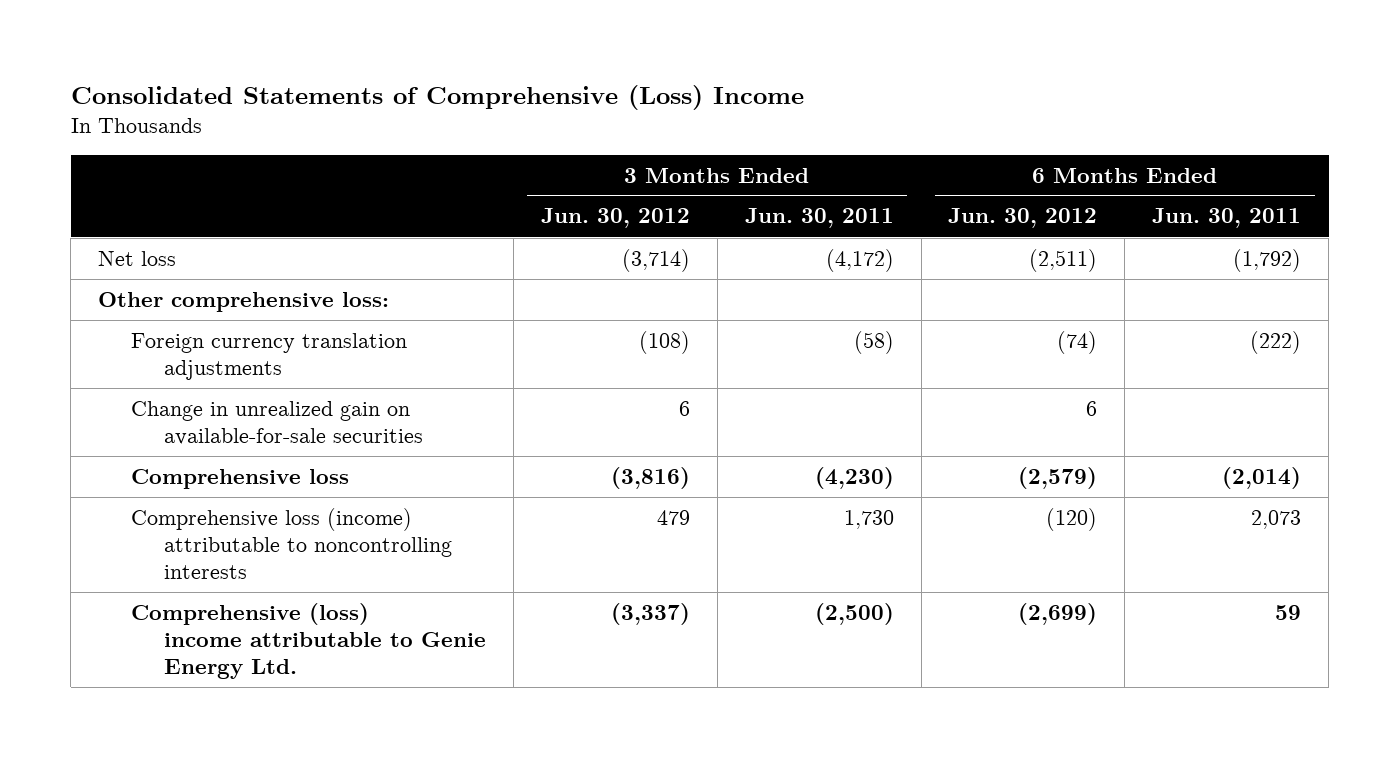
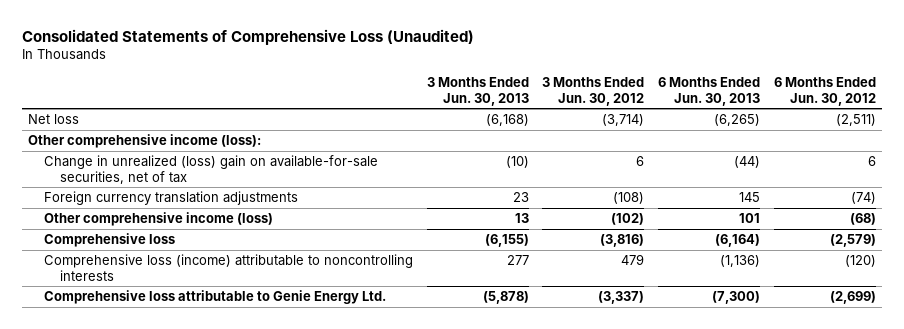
- Consolidated Statements of Comprehensive (Loss) Income
+ Consolidated Statements of Comprehensive Loss (Unaudited)
- | 3 Months Ended Jun. 30, 2012 | 3 Months Ended Jun. 30, 2011 | 6 Months Ended Jun. 30, 2012 | 6 Months Ended Jun. 30, 2011
+ | 3 Months Ended Jun. 30, 2013 | 3 Months Ended Jun. 30, 2012 | 6 Months Ended Jun. 30, 2013 | 6 Months Ended Jun. 30, 2012
- Other comprehensive loss:
+ Other comprehensive income (loss):
+ Change in unrealized (loss) gain on available-for-sale securities, net of tax | (10) | 6 | (44) | 6
- Change in unrealized gain on available-for-sale securities | 6 | | 6 |
+ Other comprehensive income (loss) | 13 | (102) | 101 | (68)
- Comprehensive (loss) income attributable to Genie Energy Ltd. | (3,337) | (2,500) | (2,699) | 59
+ Comprehensive loss attributable to Genie Energy Ltd. | (5,878) | (3,337) | (7,300) | (2,699)

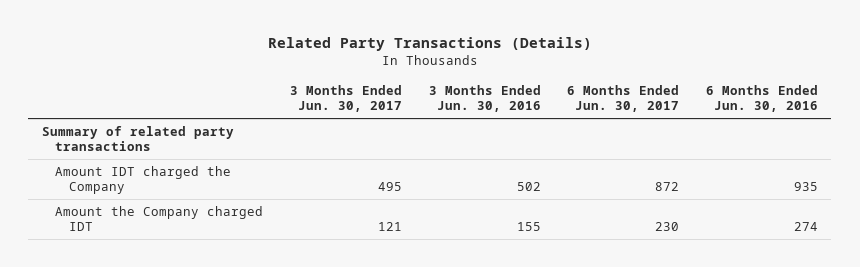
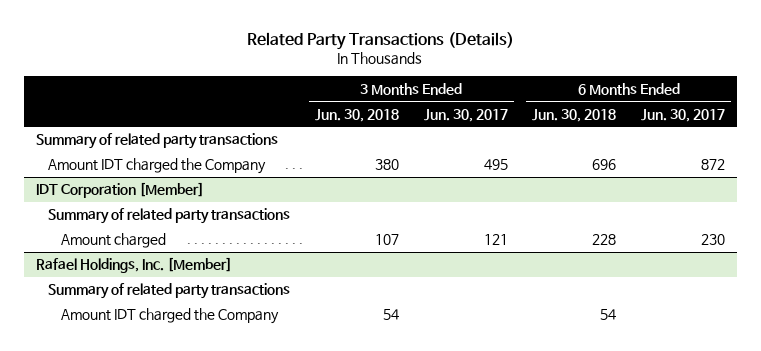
- | 3 Months Ended Jun. 30, 2017 | 3 Months Ended Jun. 30, 2016 | 6 Months Ended Jun. 30, 2017 | 6 Months Ended Jun. 30, 2016
+ | 3 Months Ended Jun. 30, 2018 | 3 Months Ended Jun. 30, 2017 | 6 Months Ended Jun. 30, 2018 | 6 Months Ended Jun. 30, 2017
- Amount the Company charged IDT | 121 | 155 | 230 | 274
+ IDT Corporation [Member]
+ Summary of related party transactions
+ Amount charged | 107 | 121 | 228 | 230
+ Rafael Holdings, Inc. [Member]
+ Summary of related party transactions
+ Amount IDT charged the Company | 54 | | 54 |

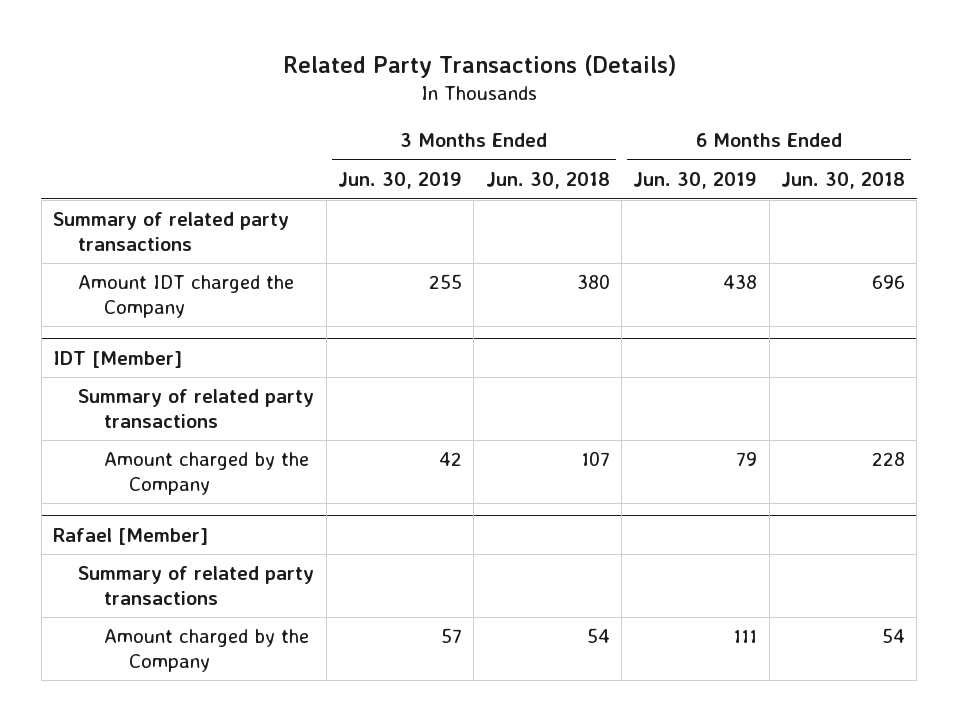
- | 3 Months Ended Jun. 30, 2018 | 3 Months Ended Jun. 30, 2017 | 6 Months Ended Jun. 30, 2018 | 6 Months Ended Jun. 30, 2017
+ | 3 Months Ended Jun. 30, 2019 | 3 Months Ended Jun. 30, 2018 | 6 Months Ended Jun. 30, 2019 | 6 Months Ended Jun. 30, 2018
- IDT Corporation [Member]
+ IDT [Member]
- Amount charged | 107 | 121 | 228 | 230
- Rafael Holdings, Inc. [Member]
+ Amount charged by the Company | 42 | 107 | 79 | 228
+ Rafael [Member]
- Amount IDT charged the Company | 54 | | 54 |
+ Amount charged by the Company | 57 | 54 | 111 | 54

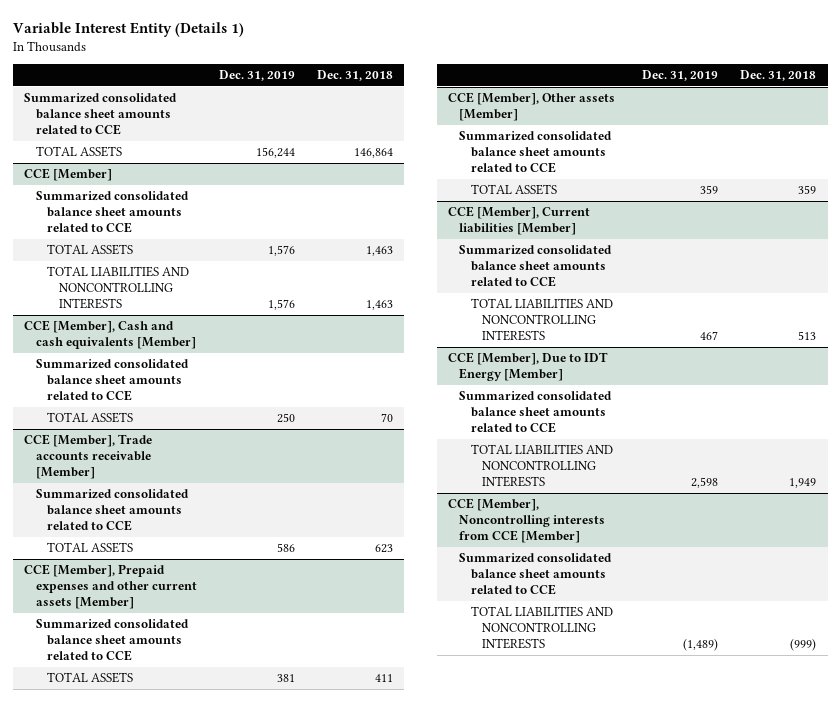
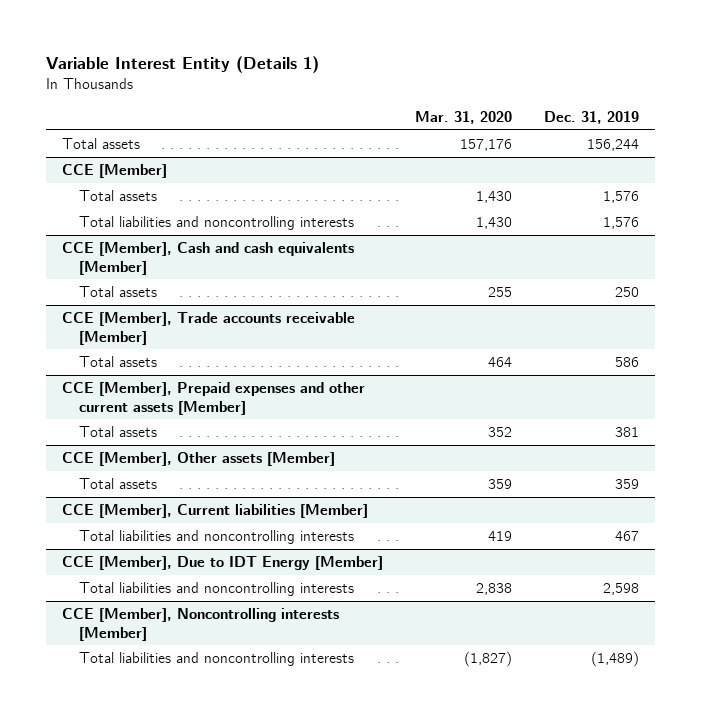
- | Dec. 31, 2019 | Dec. 31, 2018
+ | Mar. 31, 2020 | Dec. 31, 2019
- Summarized consolidated balance sheet amounts related to CCE
- TOTAL ASSETS | 156,244 | 146,864
+ Total assets | 157,176 | 156,244
@ CCE [Member]
- Summarized consolidated balance sheet amounts related to CCE
- TOTAL ASSETS | 1,576 | 1,463
- TOTAL LIABILITIES AND NONCONTROLLING INTERESTS | 1,576 | 1,463
+ Total assets | 1,430 | 1,576
+ Total liabilities and noncontrolling interests | 1,430 | 1,576
@ CCE [Member], Cash and cash equivalents [Member]
- Summarized consolidated balance sheet amounts related to CCE
- TOTAL ASSETS | 250 | 70
+ Total assets | 255 | 250
@ CCE [Member], Trade accounts receivable [Member]
- Summarized consolidated balance sheet amounts related to CCE
- TOTAL ASSETS | 586 | 623
+ Total assets | 464 | 586
@ CCE [Member], Prepaid expenses and other current assets [Member]
- Summarized consolidated balance sheet amounts related to CCE
- TOTAL ASSETS | 381 | 411
+ Total assets | 352 | 381
@ CCE [Member], Other assets [Member]
- Summarized consolidated balance sheet amounts related to CCE
- TOTAL ASSETS | 359 | 359
+ Total assets | 359 | 359
@ CCE [Member], Current liabilities [Member]
- Summarized consolidated balance sheet amounts related to CCE
- TOTAL LIABILITIES AND NONCONTROLLING INTERESTS | 467 | 513
+ Total liabilities and noncontrolling interests | 419 | 467
@ CCE [Member], Due to IDT Energy [Member]
- Summarized consolidated balance sheet amounts related to CCE
- TOTAL LIABILITIES AND NONCONTROLLING INTERESTS | 2,598 | 1,949
- CCE [Member], Noncontrolling interests from CCE [Member]
- Summarized consolidated balance sheet amounts related to CCE
- TOTAL LIABILITIES AND NONCONTROLLING INTERESTS | (1,489) | (999)
@ CCE [Member], Due to IDT Energy [Member]
+ Total liabilities and noncontrolling interests | 2,838 | 2,598
+ CCE [Member], Noncontrolling interests [Member]
+ Total liabilities and noncontrolling interests | (1,827) | (1,489)

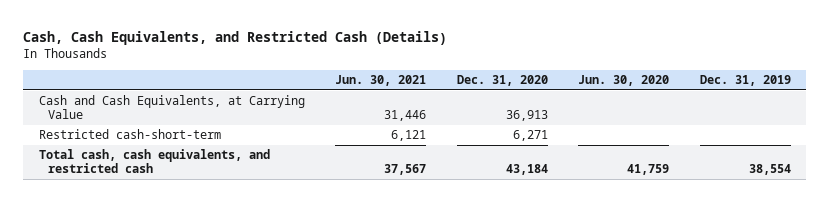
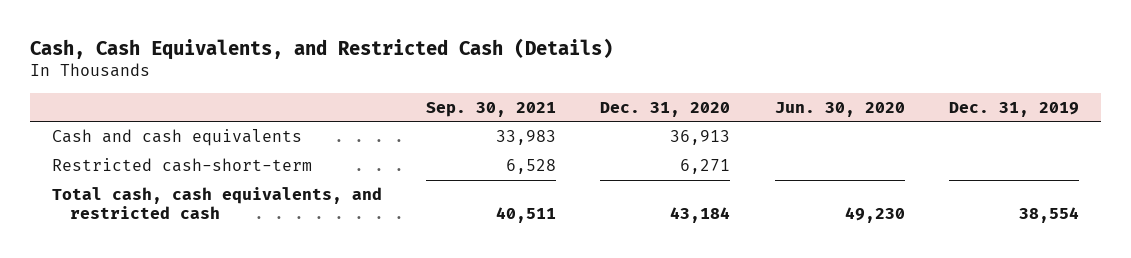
- | Jun. 30, 2021 | Dec. 31, 2020 | Jun. 30, 2020 | Dec. 31, 2019
+ | Sep. 30, 2021 | Dec. 31, 2020 | Jun. 30, 2020 | Dec. 31, 2019
- Cash and Cash Equivalents, at Carrying Value | 31,446 | 36,913 | |
+ Cash and cash equivalents | 33,983 | 36,913 | |
- Total cash, cash equivalents, and restricted cash | 37,567 | 43,184 | 41,759 | 38,554
+ Total cash, cash equivalents, and restricted cash | 40,511 | 43,184 | 49,230 | 38,554

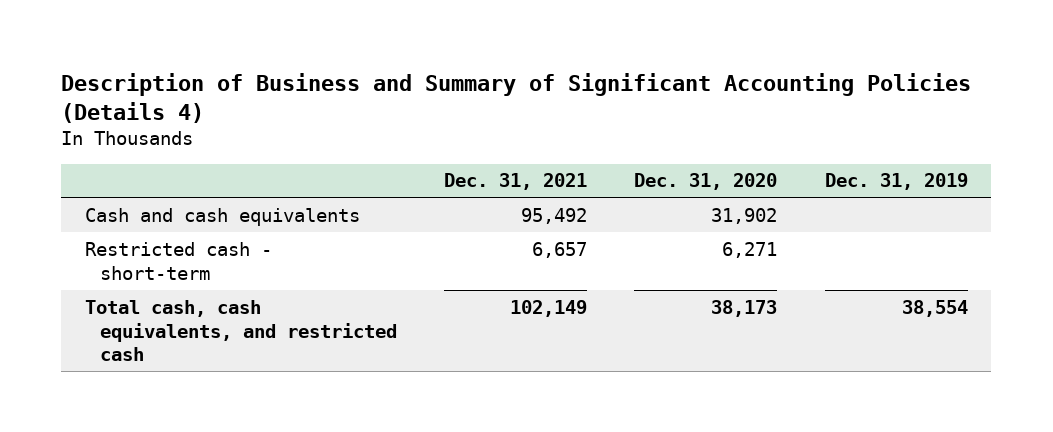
- Cash, Cash Equivalents, and Restricted Cash (Details)
+ Description of Business and Summary of Significant Accounting Policies (Details 4)
- | Sep. 30, 2021 | Dec. 31, 2020 | Jun. 30, 2020 | Dec. 31, 2019
+ | Dec. 31, 2021 | Dec. 31, 2020 | Dec. 31, 2019
- Cash and cash equivalents | 33,983 | 36,913 | |
- Restricted cash-short-term | 6,528 | 6,271 | |
- Total cash, cash equivalents, and restricted cash | 40,511 | 43,184 | 49,230 | 38,554
+ Cash and cash equivalents | 95,492 | 31,902 |
+ Restricted cash - short-term | 6,657 | 6,271 |
+ Total cash, cash equivalents, and restricted cash | 102,149 | 38,173 | 38,554

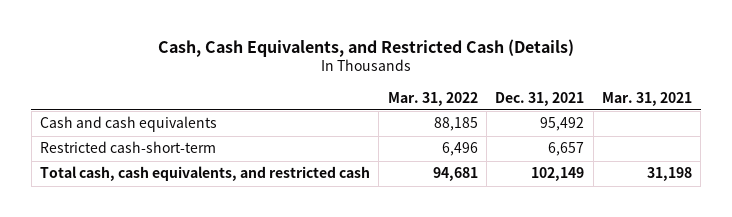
- Description of Business and Summary of Significant Accounting Policies (Details 4)
+ Cash, Cash Equivalents, and Restricted Cash (Details)
- | Dec. 31, 2021 | Dec. 31, 2020 | Dec. 31, 2019
+ | Mar. 31, 2022 | Dec. 31, 2021 | Mar. 31, 2021
- Restricted cash - short-term | 6,657 | 6,271 |
+ Restricted cash-short-term | 6,496 | 6,657 |

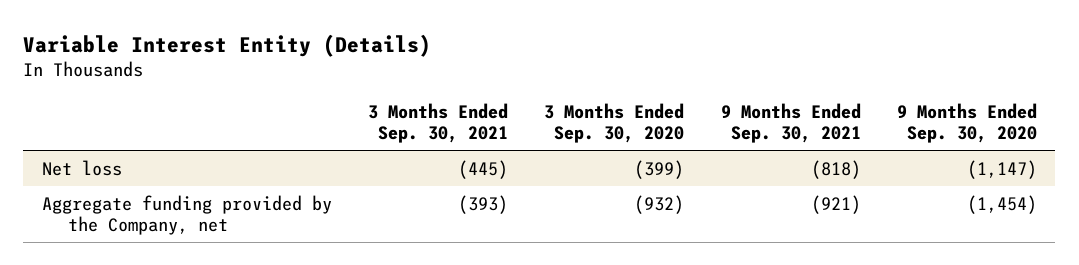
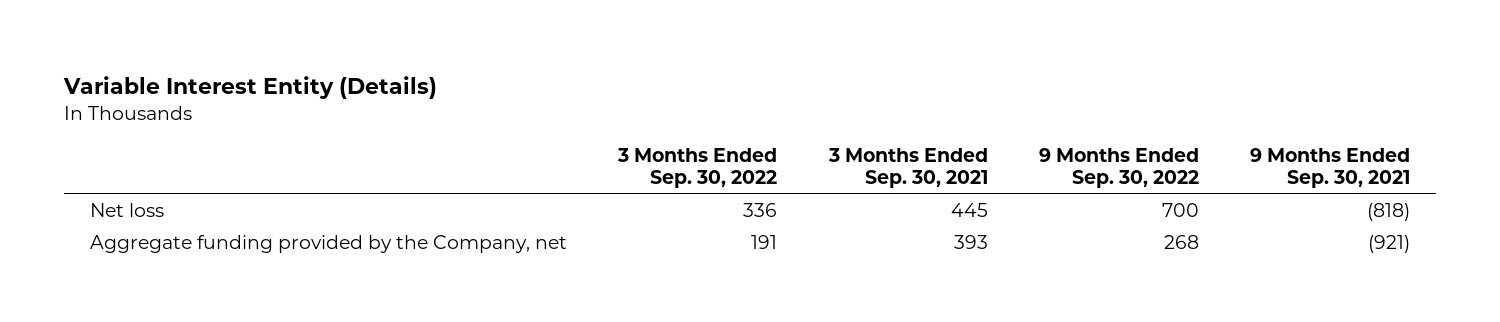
- | 3 Months Ended Sep. 30, 2021 | 3 Months Ended Sep. 30, 2020 | 9 Months Ended Sep. 30, 2021 | 9 Months Ended Sep. 30, 2020
+ | 3 Months Ended Sep. 30, 2022 | 3 Months Ended Sep. 30, 2021 | 9 Months Ended Sep. 30, 2022 | 9 Months Ended Sep. 30, 2021
- Net loss | (445) | (399) | (818) | (1,147)
- Aggregate funding provided by the Company, net | (393) | (932) | (921) | (1,454)
+ Net loss | 336 | 445 | 700 | (818)
+ Aggregate funding provided by the Company, net | 191 | 393 | 268 | (921)

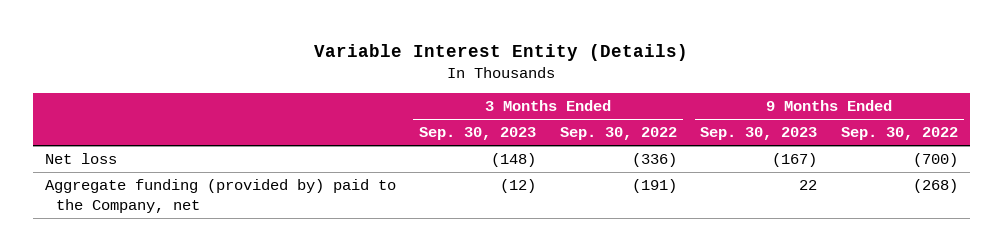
- | 3 Months Ended Sep. 30, 2022 | 3 Months Ended Sep. 30, 2021 | 9 Months Ended Sep. 30, 2022 | 9 Months Ended Sep. 30, 2021
+ | 3 Months Ended Sep. 30, 2023 | 3 Months Ended Sep. 30, 2022 | 9 Months Ended Sep. 30, 2023 | 9 Months Ended Sep. 30, 2022
- Net loss | 336 | 445 | 700 | (818)
- Aggregate funding provided by the Company, net | 191 | 393 | 268 | (921)
+ Net loss | (148) | (336) | (167) | (700)
+ Aggregate funding (provided by) paid to the Company, net | (12) | (191) | 22 | (268)

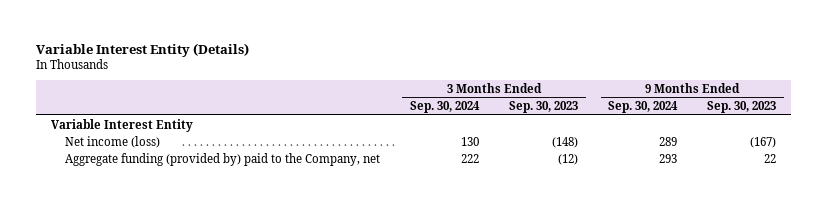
- | 3 Months Ended Sep. 30, 2023 | 3 Months Ended Sep. 30, 2022 | 9 Months Ended Sep. 30, 2023 | 9 Months Ended Sep. 30, 2022
+ | 3 Months Ended Sep. 30, 2024 | 3 Months Ended Sep. 30, 2023 | 9 Months Ended Sep. 30, 2024 | 9 Months Ended Sep. 30, 2023
- Net loss | (148) | (336) | (167) | (700)
+ Variable Interest Entity
+ Net income (loss) | 130 | (148) | 289 | (167)

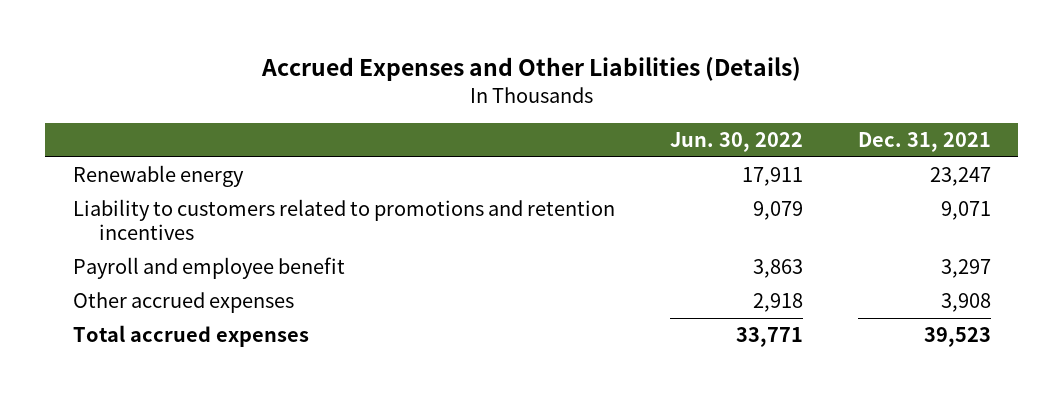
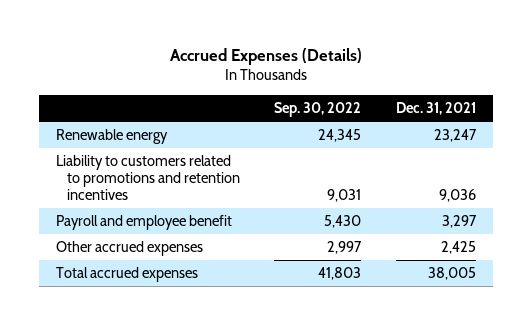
- Accrued Expenses and Other Liabilities (Details)
+ Accrued Expenses (Details)
- | Jun. 30, 2022 | Dec. 31, 2021
+ | Sep. 30, 2022 | Dec. 31, 2021
- Liability to customers related to promotions and retention incentives | 9,079 | 9,071
+ Liability to customers related to promotions and retention incentives | 9,031 | 9,036
- Other accrued expenses | 2,918 | 3,908
- Total accrued expenses | 33,771 | 39,523
+ Other accrued expenses | 2,997 | 2,425
+ Total accrued expenses | 41,803 | 38,005

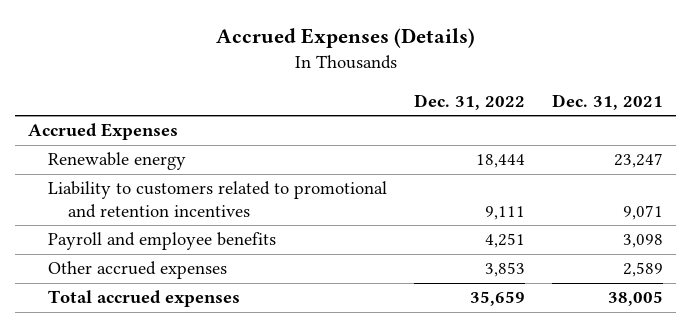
- | Sep. 30, 2022 | Dec. 31, 2021
+ | Dec. 31, 2022 | Dec. 31, 2021
+ Accrued Expenses
- Liability to customers related to promotions and retention incentives | 9,031 | 9,036
- Payroll and employee benefit | 5,430 | 3,297
- Other accrued expenses | 2,997 | 2,425
+ Liability to customers related to promotional and retention incentives | 9,111 | 9,071
+ Payroll and employee benefits | 4,251 | 3,098
+ Other accrued expenses | 3,853 | 2,589

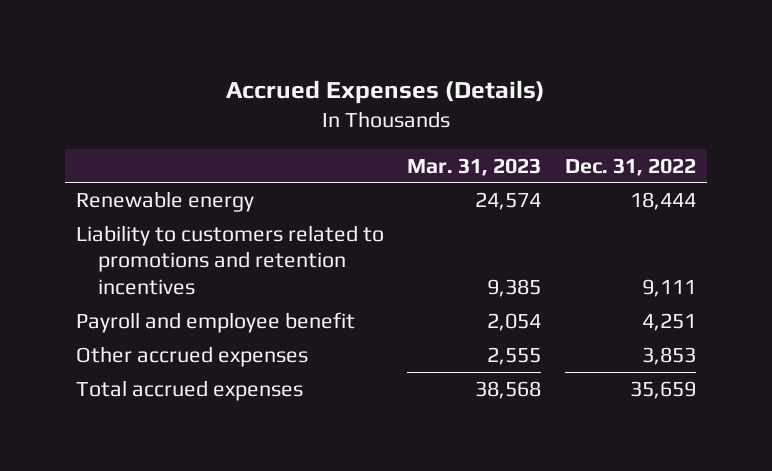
- | Dec. 31, 2022 | Dec. 31, 2021
+ | Mar. 31, 2023 | Dec. 31, 2022
- Accrued Expenses
- Liability to customers related to promotional and retention incentives | 9,111 | 9,071
- Payroll and employee benefits | 4,251 | 3,098
+ Liability to customers related to promotions and retention incentives | 9,385 | 9,111
+ Payroll and employee benefit | 2,054 | 4,251

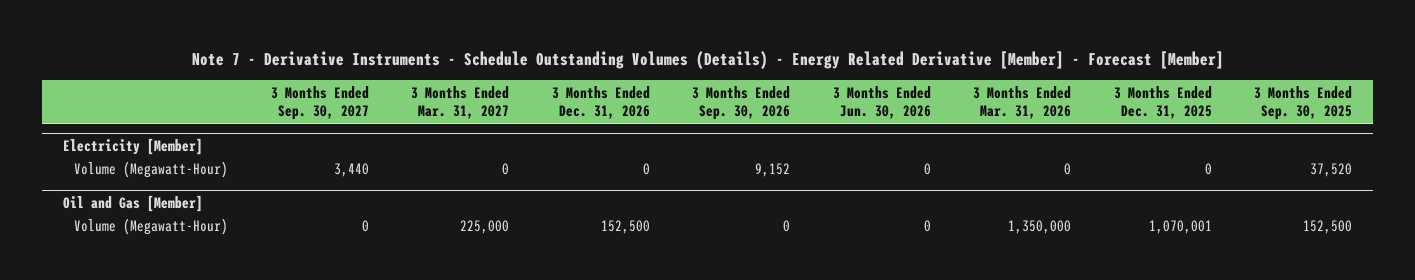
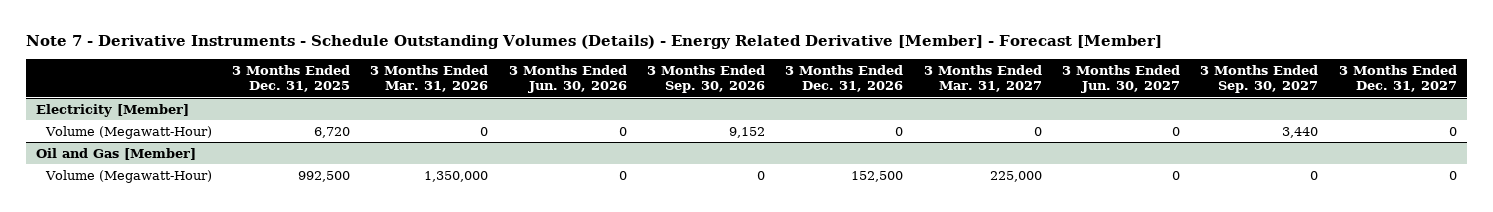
- | 3 Months Ended Sep. 30, 2027 | 3 Months Ended Mar. 31, 2027 | 3 Months Ended Dec. 31, 2026 | 3 Months Ended Sep. 30, 2026 | 3 Months Ended Jun. 30, 2026 | 3 Months Ended Mar. 31, 2026 | 3 Months Ended Dec. 31, 2025 | 3 Months Ended Sep. 30, 2025
+ | 3 Months Ended Dec. 31, 2025 | 3 Months Ended Mar. 31, 2026 | 3 Months Ended Jun. 30, 2026 | 3 Months Ended Sep. 30, 2026 | 3 Months Ended Dec. 31, 2026 | 3 Months Ended Mar. 31, 2027 | 3 Months Ended Jun. 30, 2027 | 3 Months Ended Sep. 30, 2027 | 3 Months Ended Dec. 31, 2027
@ Electricity [Member]
- Volume (Megawatt-Hour) | 3,440 | 0 | 0 | 9,152 | 0 | 0 | 0 | 37,520
+ Volume (Megawatt-Hour) | 6,720 | 0 | 0 | 9,152 | 0 | 0 | 0 | 3,440 | 0
@ Oil and Gas [Member]
- Volume (Megawatt-Hour) | 0 | 225,000 | 152,500 | 0 | 0 | 1,350,000 | 1,070,001 | 152,500
+ Volume (Megawatt-Hour) | 992,500 | 1,350,000 | 0 | 0 | 152,500 | 225,000 | 0 | 0 | 0

